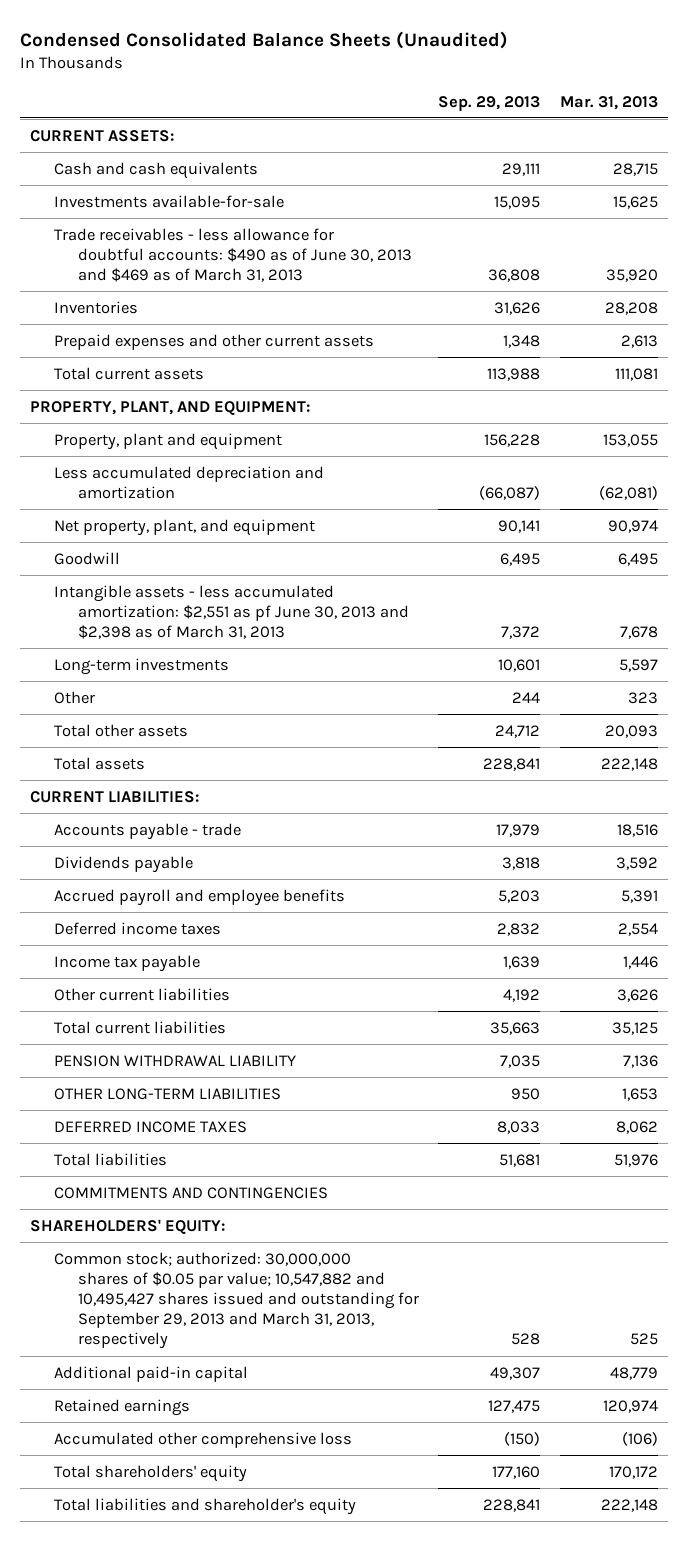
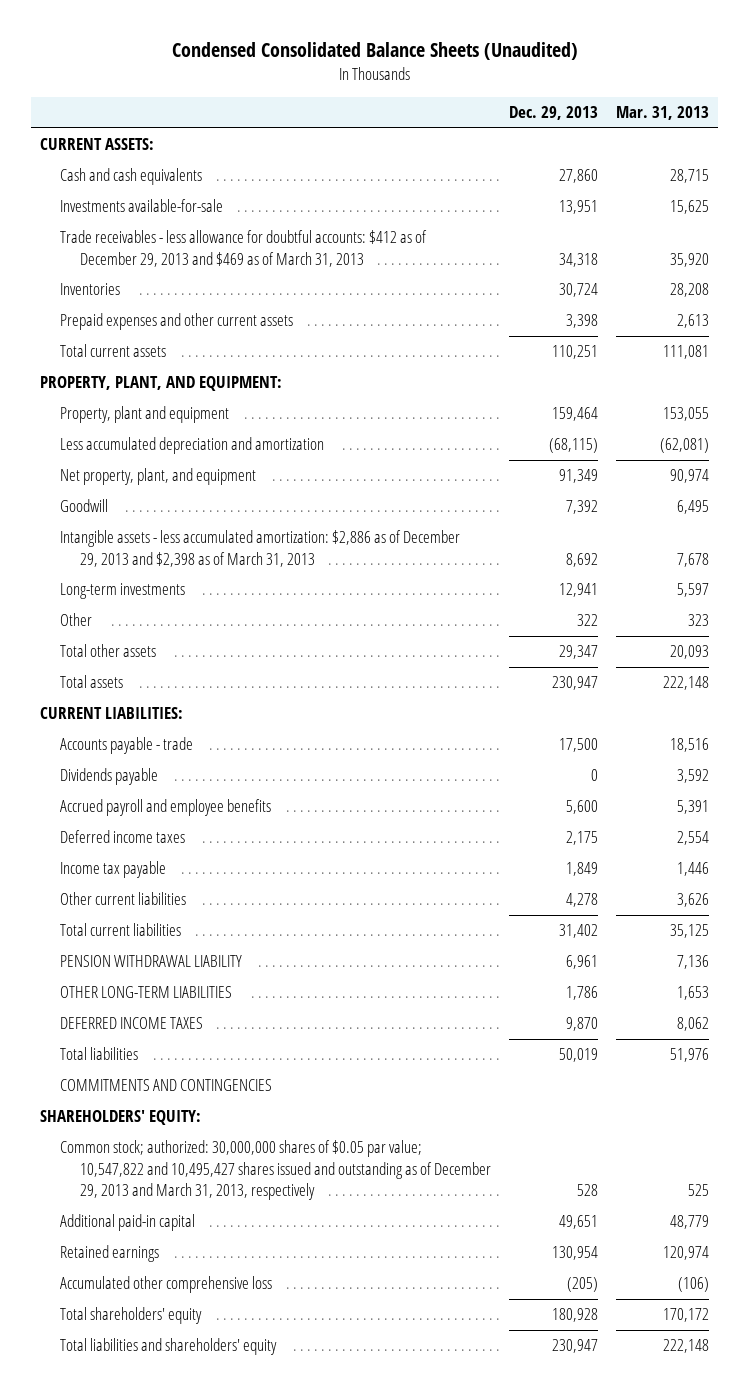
- | Sep. 29, 2013 | Mar. 31, 2013
+ | Dec. 29, 2013 | Mar. 31, 2013
- Trade receivables - less allowance for doubtful accounts: $490 as of June 30, 2013 and $469 as of March 31, 2013 | 36,808 | 35,920
+ Trade receivables - less allowance for doubtful accounts: $412 as of December 29, 2013 and $469 as of March 31, 2013 | 34,318 | 35,920
- Intangible assets - less accumulated amortization: $2,551 as pf June 30, 2013 and $2,398 as of March 31, 2013 | 7,372 | 7,678
+ Intangible assets - less accumulated amortization: $2,886 as of December 29, 2013 and $2,398 as of March 31, 2013 | 8,692 | 7,678
- Common stock; authorized: 30,000,000 shares of $0.05 par value; 10,547,882 and 10,495,427 shares issued and outstanding for September 29, 2013 and March 31, 2013, respectively | 528 | 525
+ Common stock; authorized: 30,000,000 shares of $0.05 par value; 10,547,822 and 10,495,427 shares issued and outstanding as of December 29, 2013 and March 31, 2013, respectively | 528 | 525
- Total liabilities and shareholder's equity | 228,841 | 222,148
+ Total liabilities and shareholders' equity | 230,947 | 222,148

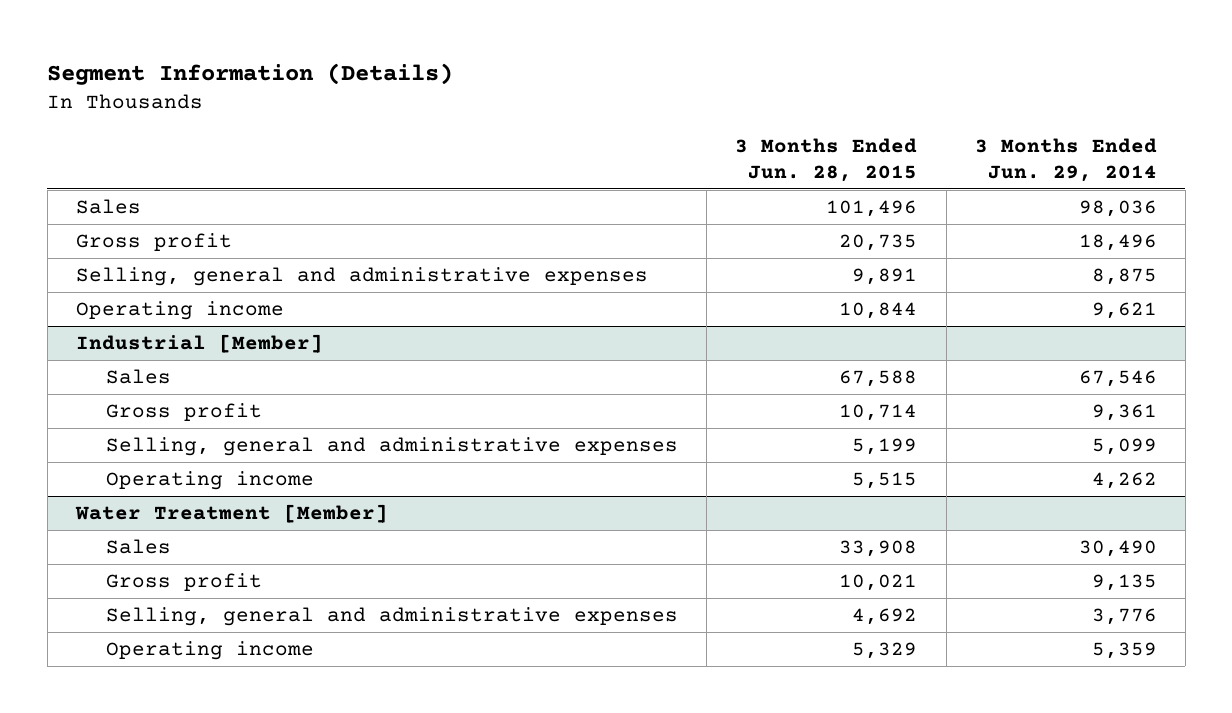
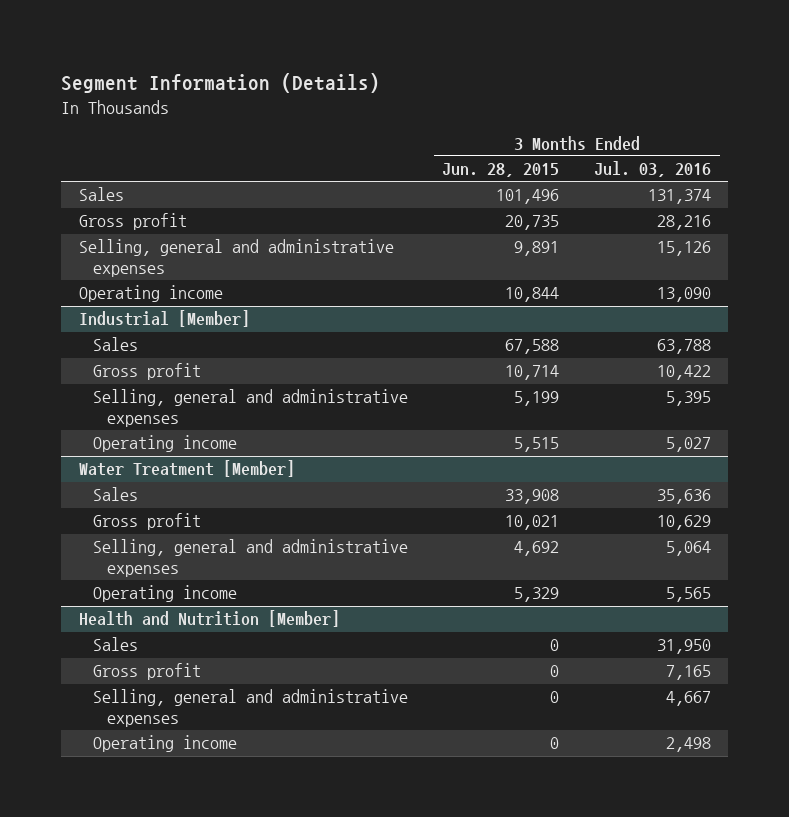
- | 3 Months Ended Jun. 28, 2015 | 3 Months Ended Jun. 29, 2014
+ | 3 Months Ended Jun. 28, 2015 | 3 Months Ended Jul. 03, 2016
+ Health and Nutrition [Member]
+ Sales | 0 | 31,950
+ Gross profit | 0 | 7,165
+ Selling, general and administrative expenses | 0 | 4,667
+ Operating income | 0 | 2,498

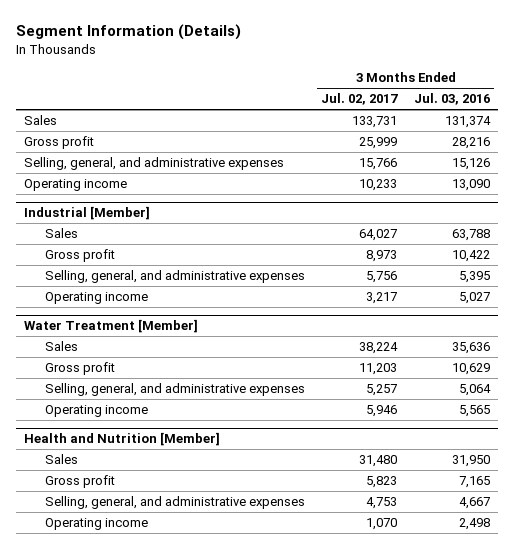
- | 3 Months Ended Jun. 28, 2015 | 3 Months Ended Jul. 03, 2016
+ | 3 Months Ended Jul. 02, 2017 | 3 Months Ended Jul. 03, 2016
- Selling, general and administrative expenses | 9,891 | 15,126
+ Selling, general, and administrative expenses | 15,766 | 15,126
@ Industrial [Member]
- Selling, general and administrative expenses | 5,199 | 5,395
+ Selling, general, and administrative expenses | 5,756 | 5,395
@ Water Treatment [Member]
- Selling, general and administrative expenses | 4,692 | 5,064
+ Selling, general, and administrative expenses | 5,257 | 5,064
@ Health and Nutrition [Member]
- Selling, general and administrative expenses | 0 | 4,667
+ Selling, general, and administrative expenses | 4,753 | 4,667

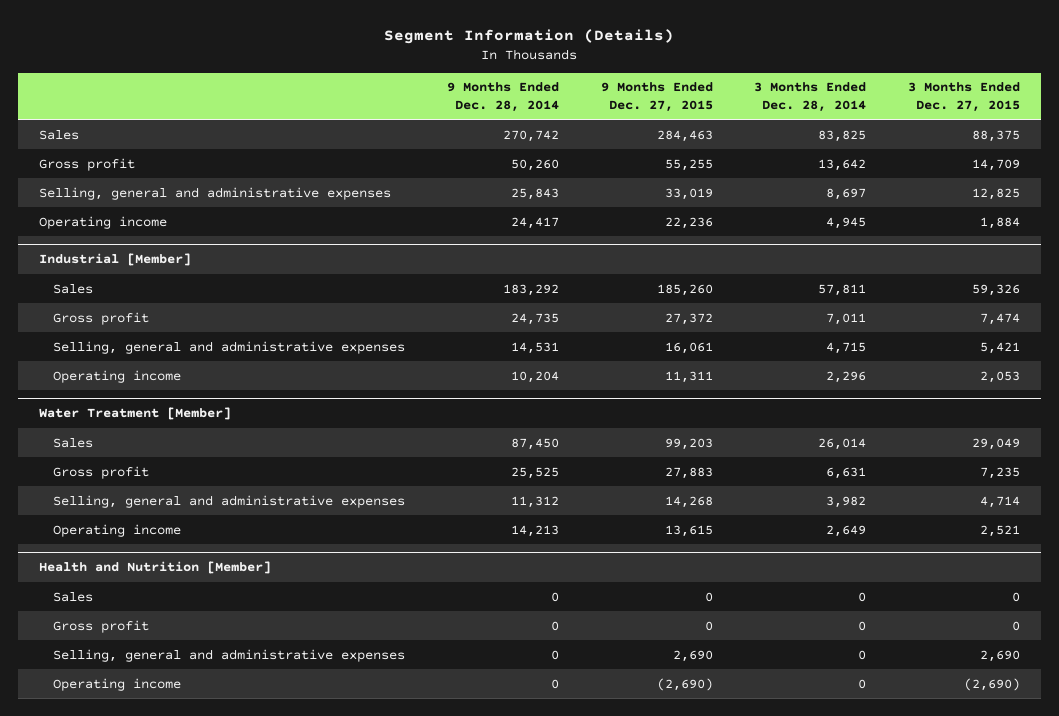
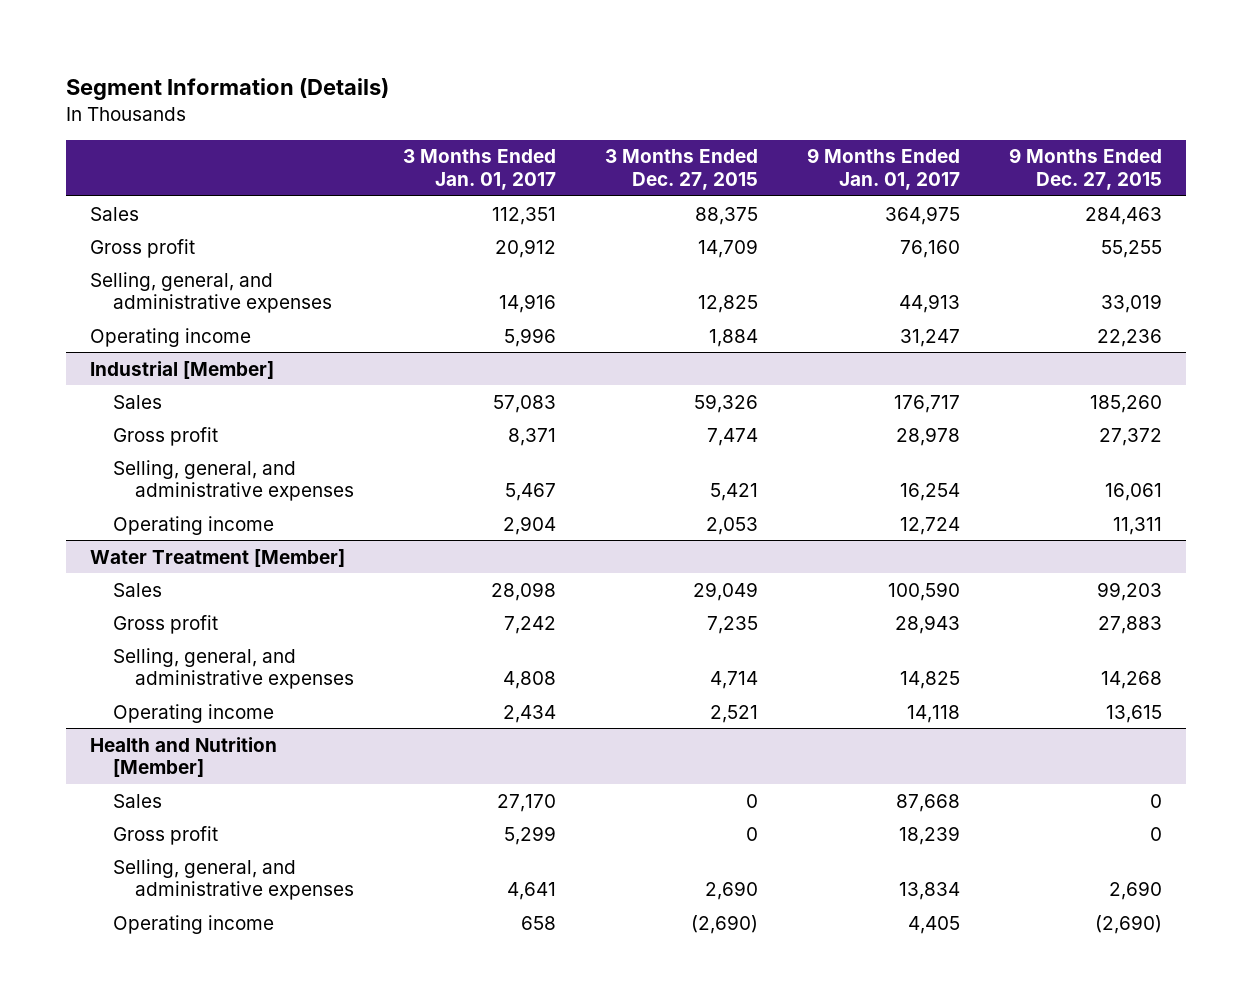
- | 9 Months Ended Dec. 28, 2014 | 9 Months Ended Dec. 27, 2015 | 3 Months Ended Dec. 28, 2014 | 3 Months Ended Dec. 27, 2015
+ | 3 Months Ended Jan. 01, 2017 | 3 Months Ended Dec. 27, 2015 | 9 Months Ended Jan. 01, 2017 | 9 Months Ended Dec. 27, 2015
- Selling, general and administrative expenses | 25,843 | 33,019 | 8,697 | 12,825
+ Selling, general, and administrative expenses | 14,916 | 12,825 | 44,913 | 33,019
@ Industrial [Member]
- Selling, general and administrative expenses | 14,531 | 16,061 | 4,715 | 5,421
+ Selling, general, and administrative expenses | 5,467 | 5,421 | 16,254 | 16,061
@ Water Treatment [Member]
- Selling, general and administrative expenses | 11,312 | 14,268 | 3,982 | 4,714
+ Selling, general, and administrative expenses | 4,808 | 4,714 | 14,825 | 14,268
@ Health and Nutrition [Member]
- Selling, general and administrative expenses | 0 | 2,690 | 0 | 2,690
+ Selling, general, and administrative expenses | 4,641 | 2,690 | 13,834 | 2,690

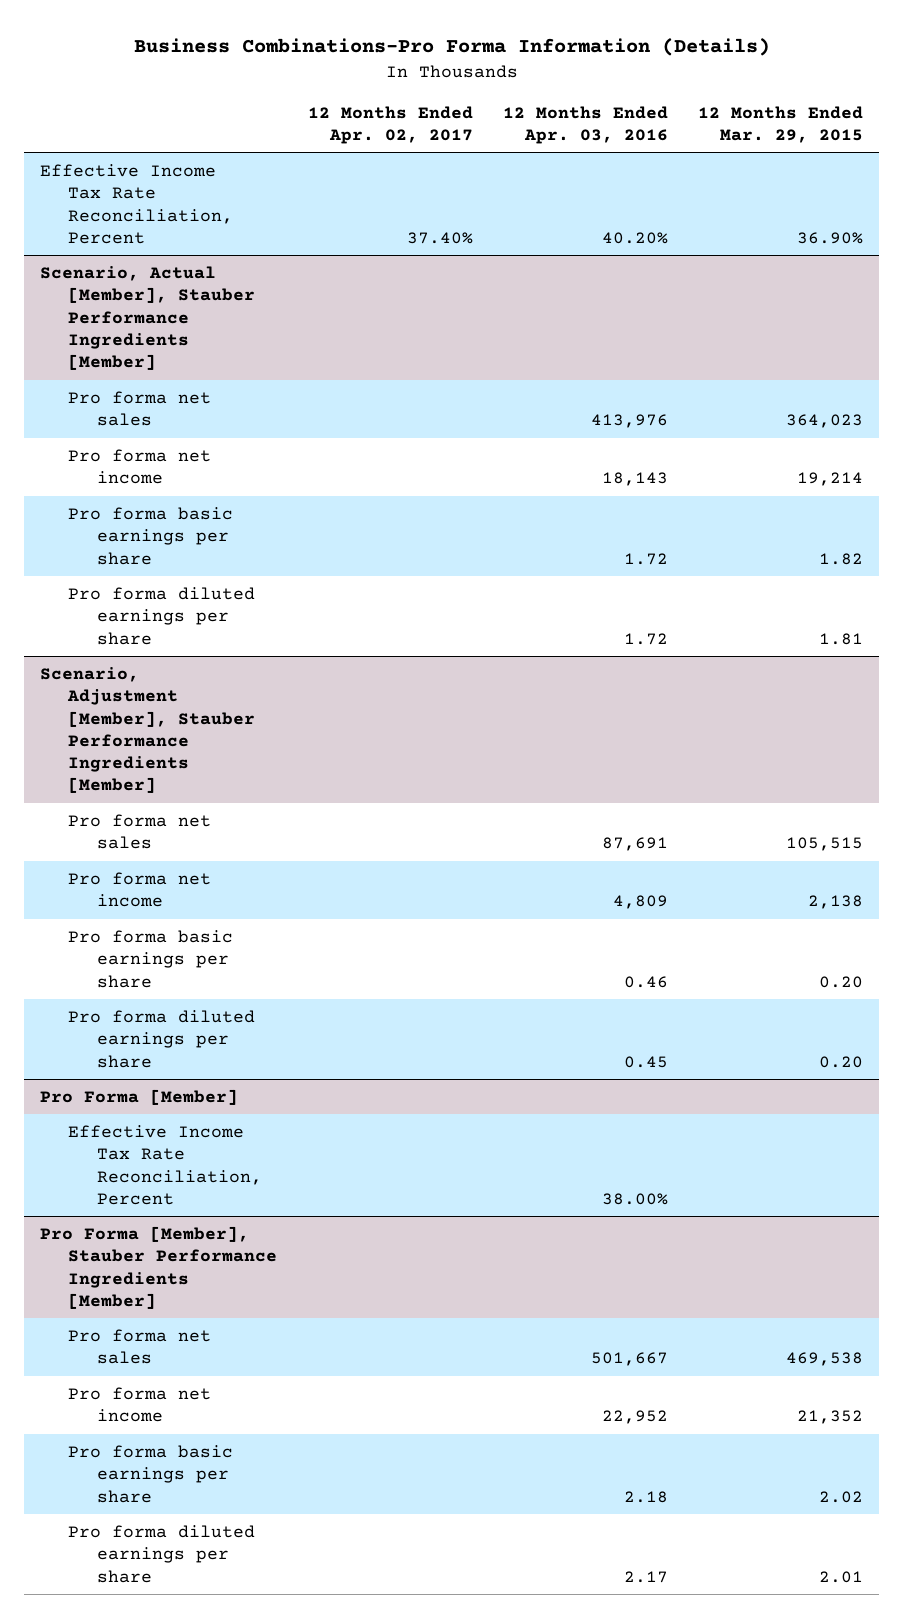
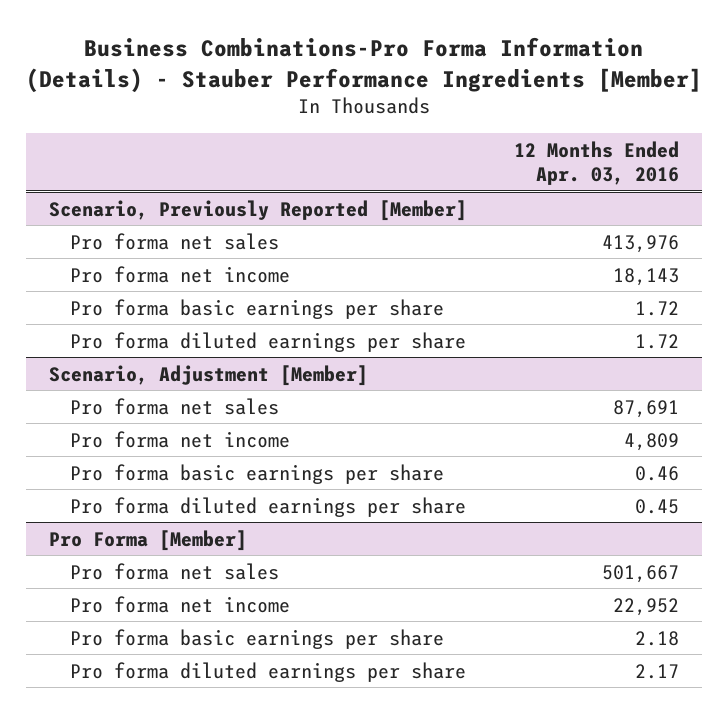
- Business Combinations-Pro Forma Information (Details)
+ Business Combinations-Pro Forma Information (Details) - Stauber Performance Ingredients [Member]
- | 12 Months Ended Apr. 02, 2017 | 12 Months Ended Apr. 03, 2016 | 12 Months Ended Mar. 29, 2015
+ | 12 Months Ended Apr. 03, 2016
- Effective Income Tax Rate Reconciliation, Percent | 37.40% | 40.20% | 36.90%
- Scenario, Actual [Member], Stauber Performance Ingredients [Member]
+ Scenario, Previously Reported [Member]
- Scenario, Adjustment [Member], Stauber Performance Ingredients [Member]
+ Scenario, Adjustment [Member]
@ Pro Forma [Member]
- Effective Income Tax Rate Reconciliation, Percent | | 38.00% |
- Pro Forma [Member], Stauber Performance Ingredients [Member]

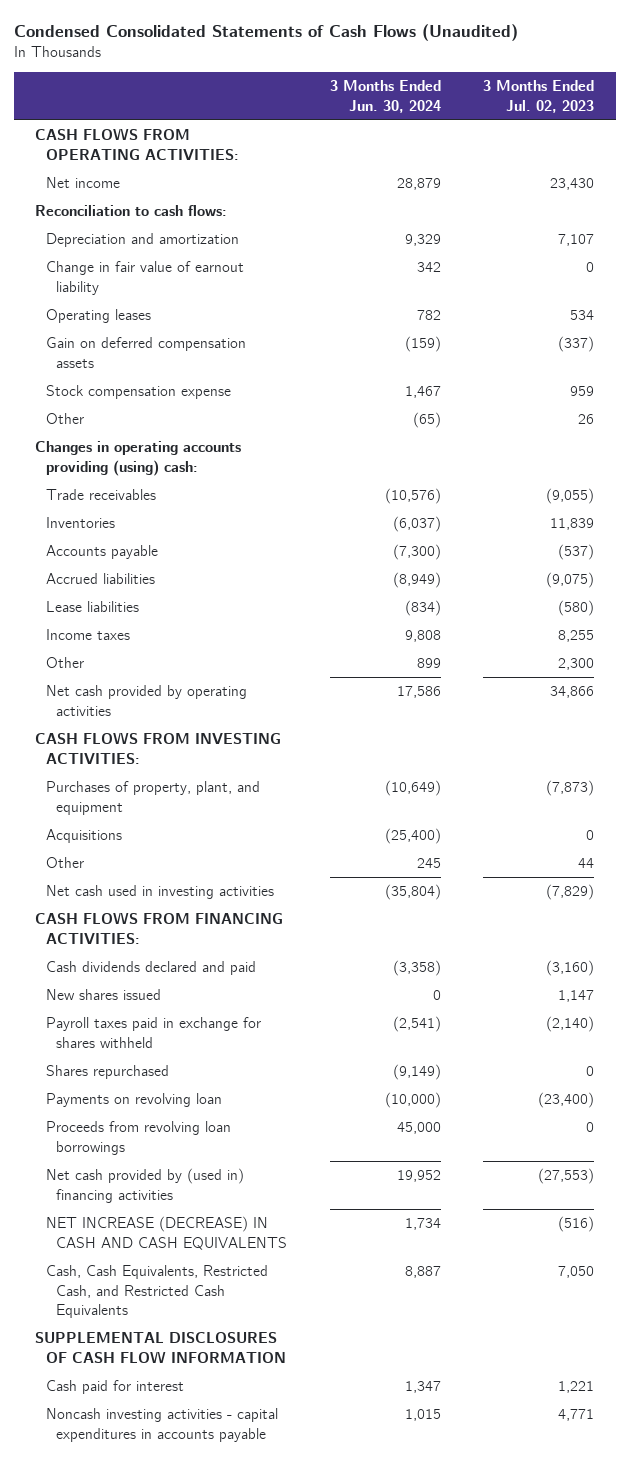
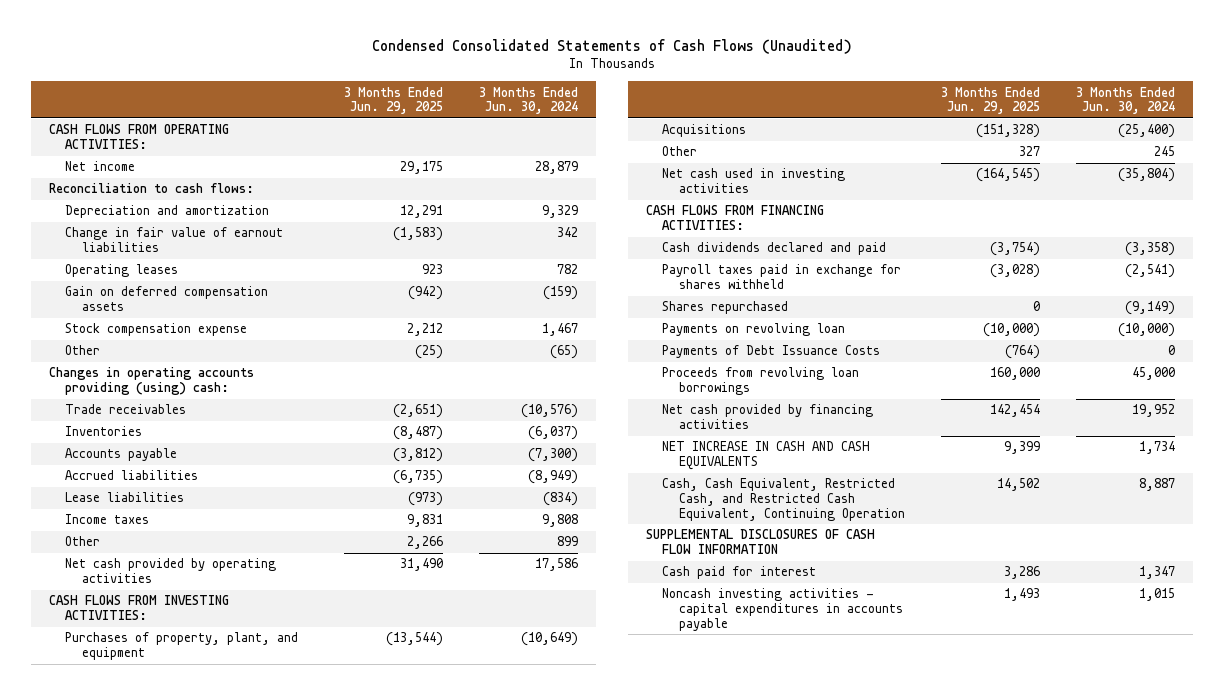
- | 3 Months Ended Jun. 30, 2024 | 3 Months Ended Jul. 02, 2023
+ | 3 Months Ended Jun. 29, 2025 | 3 Months Ended Jun. 30, 2024
- Change in fair value of earnout liability | 342 | 0
+ Change in fair value of earnout liabilities | (1,583) | 342
- New shares issued | 0 | 1,147
+ Payments of Debt Issuance Costs | (764) | 0
- Net cash provided by (used in) financing activities | 19,952 | (27,553)
- NET INCREASE (DECREASE) IN CASH AND CASH EQUIVALENTS | 1,734 | (516)
- Cash, Cash Equivalents, Restricted Cash, and Restricted Cash Equivalents | 8,887 | 7,050
+ Net cash provided by financing activities | 142,454 | 19,952
+ NET INCREASE IN CASH AND CASH EQUIVALENTS | 9,399 | 1,734
+ Cash, Cash Equivalent, Restricted Cash, and Restricted Cash Equivalent, Continuing Operation | 14,502 | 8,887

